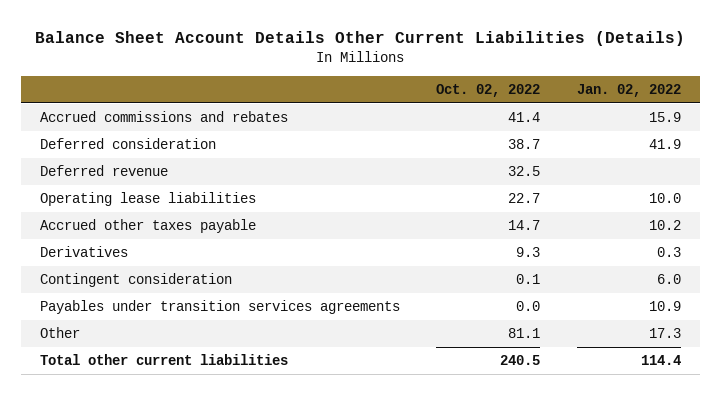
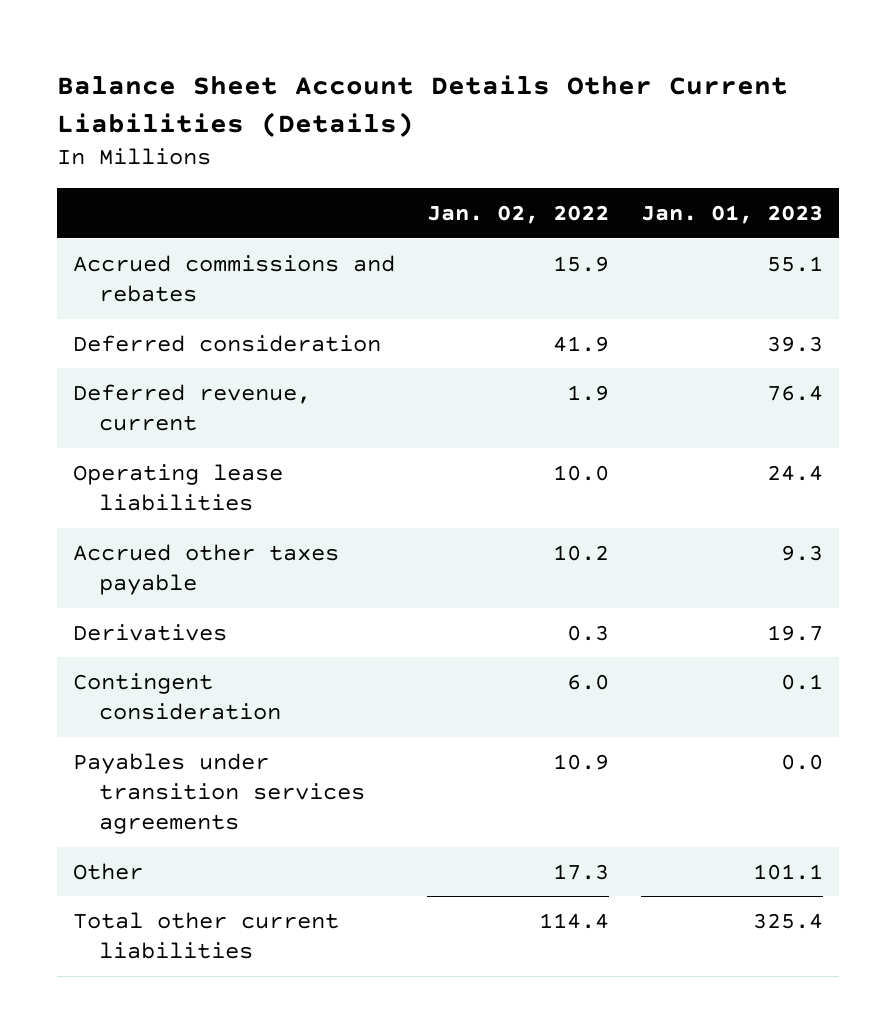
- | Oct. 02, 2022 | Jan. 02, 2022
+ | Jan. 02, 2022 | Jan. 01, 2023
- Deferred revenue | 32.5 |
+ Deferred revenue, current | 1.9 | 76.4

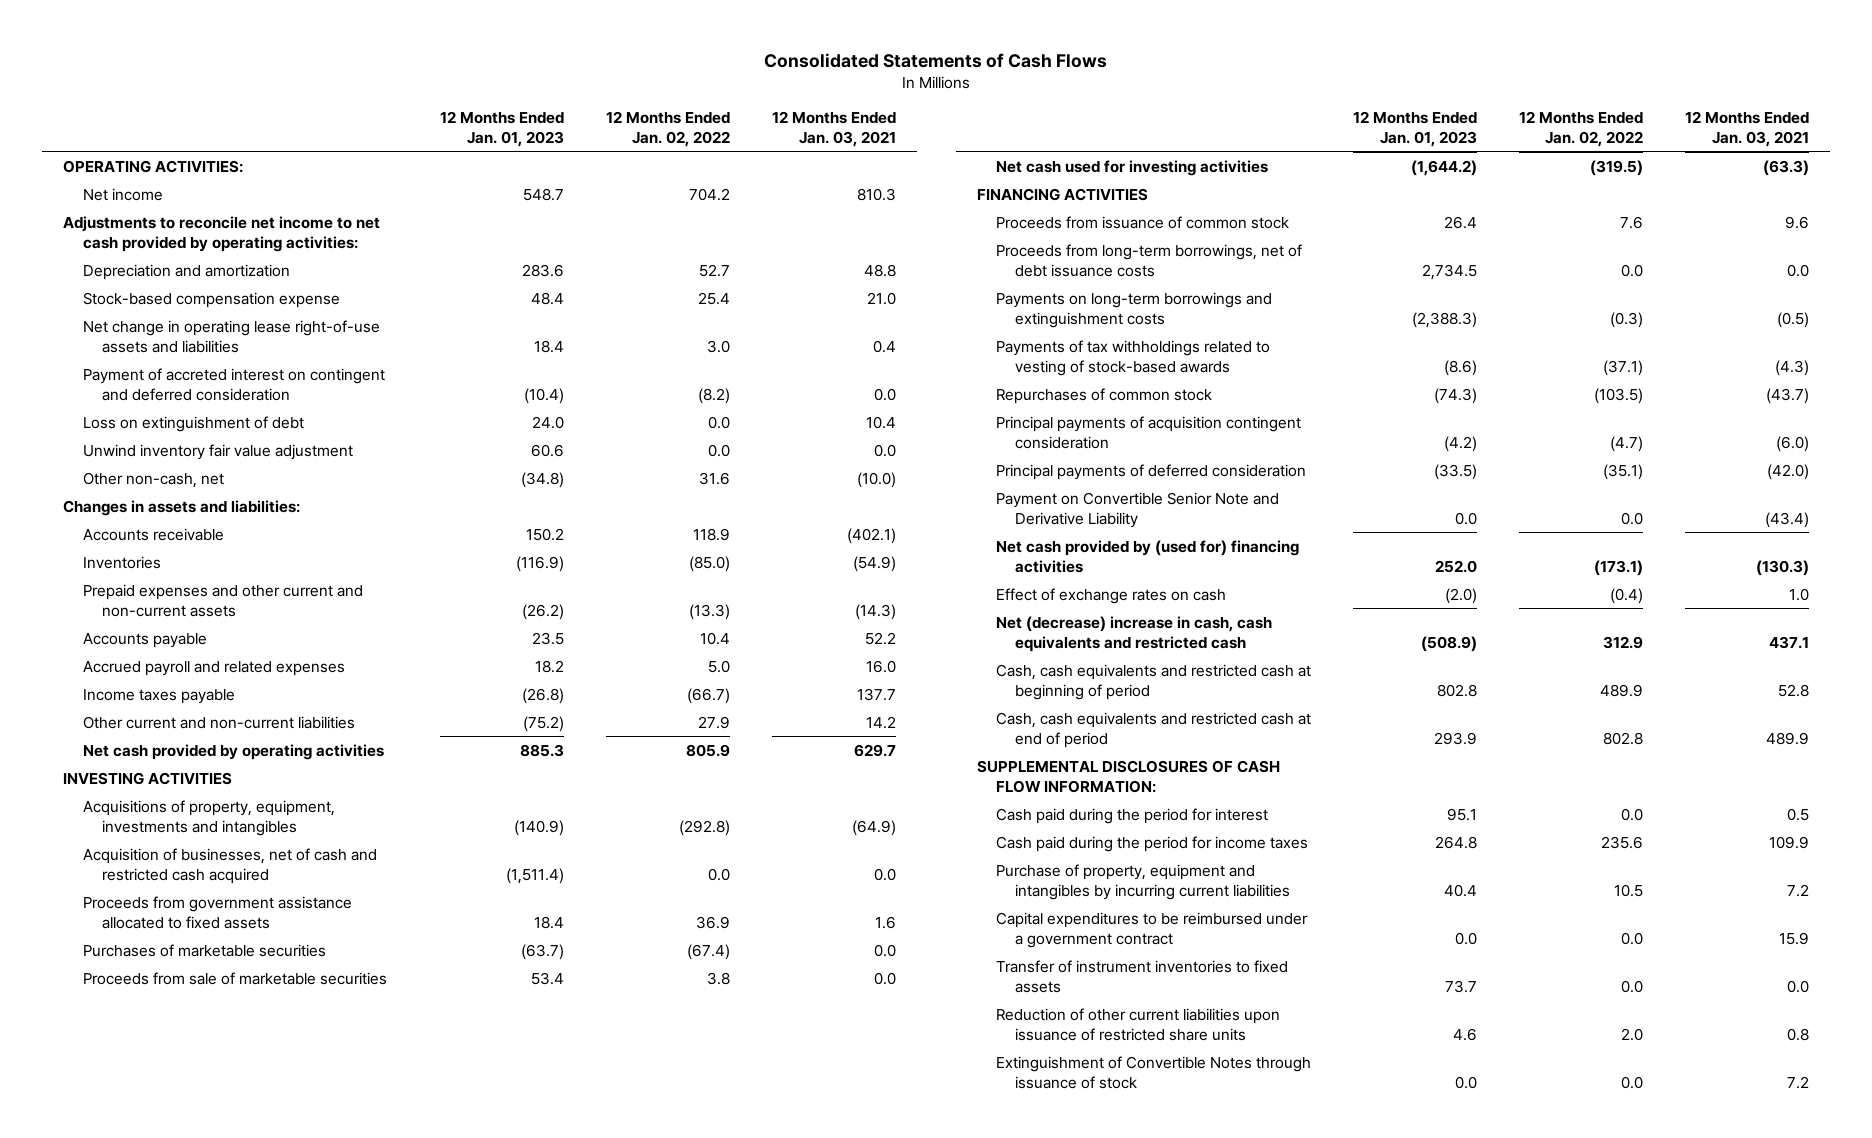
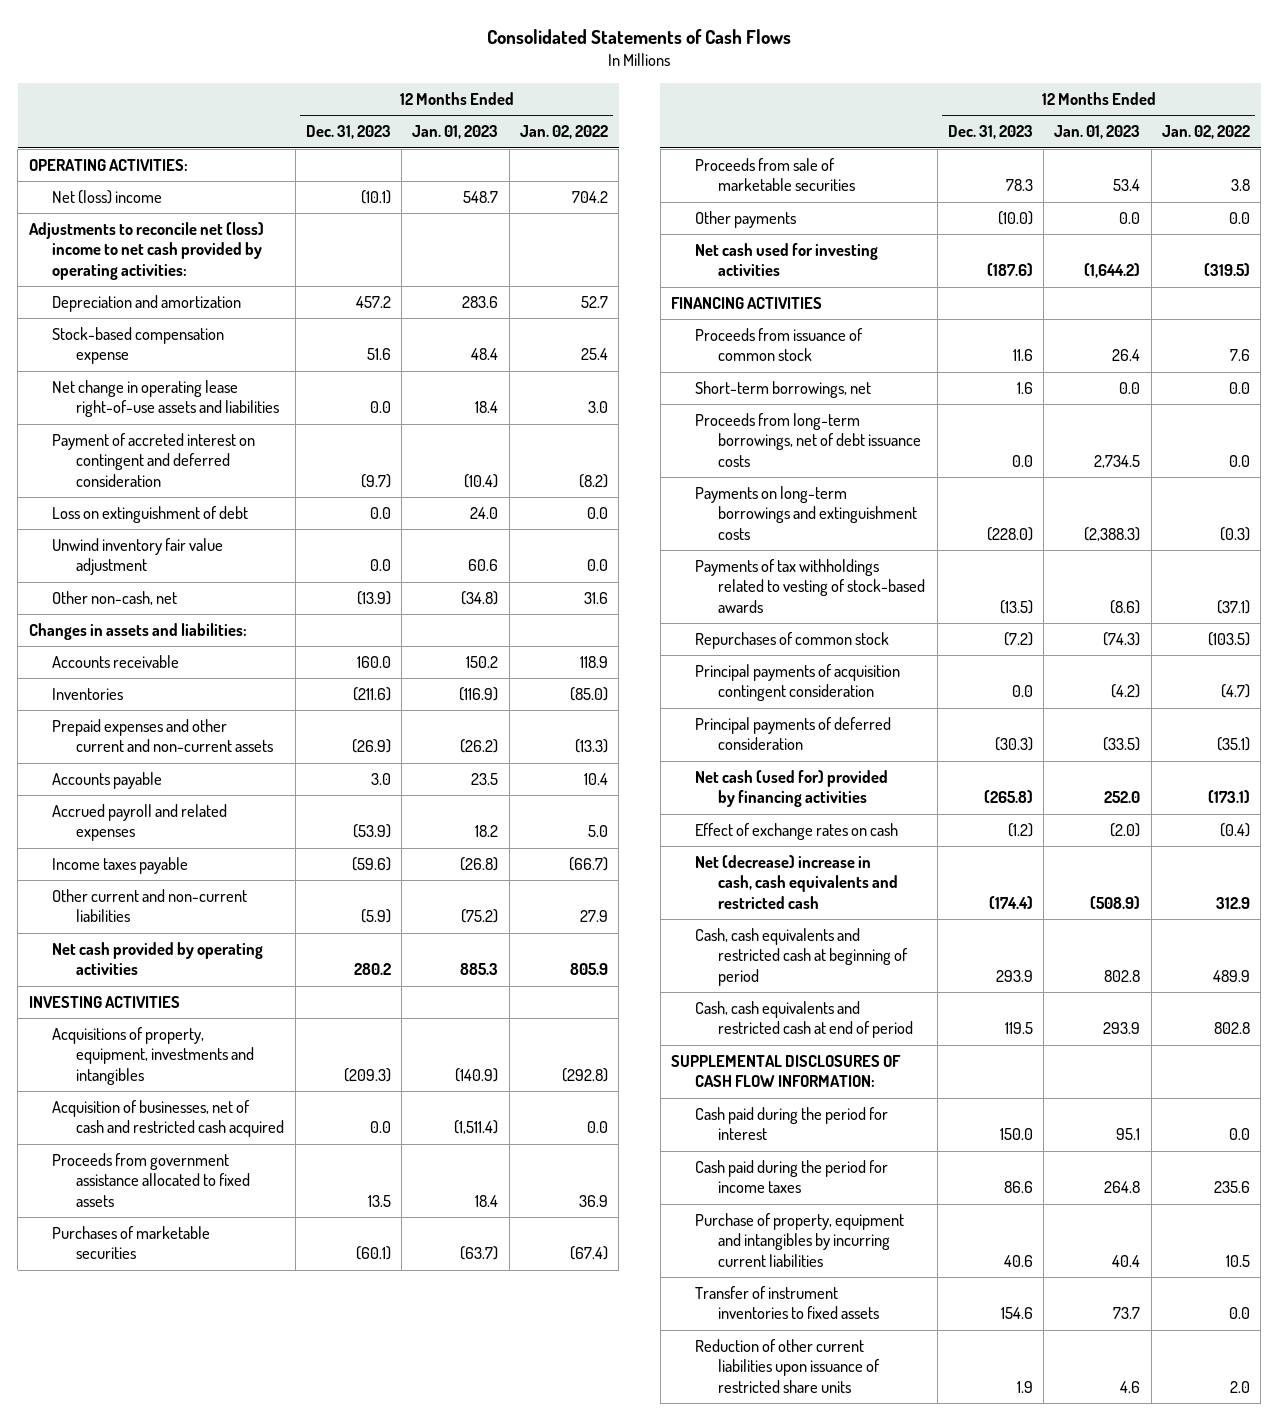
- | 12 Months Ended Jan. 01, 2023 | 12 Months Ended Jan. 02, 2022 | 12 Months Ended Jan. 03, 2021
+ | 12 Months Ended Dec. 31, 2023 | 12 Months Ended Jan. 01, 2023 | 12 Months Ended Jan. 02, 2022
- Net income | 548.7 | 704.2 | 810.3
- Adjustments to reconcile net income to net cash provided by operating activities:
+ Net (loss) income | (10.1) | 548.7 | 704.2
+ Adjustments to reconcile net (loss) income to net cash provided by operating activities:
+ Other payments | (10.0) | 0.0 | 0.0
+ Short-term borrowings, net | 1.6 | 0.0 | 0.0
- Payment on Convertible Senior Note and Derivative Liability | 0.0 | 0.0 | (43.4)
- Net cash provided by (used for) financing activities | 252.0 | (173.1) | (130.3)
+ Net cash (used for) provided by financing activities | (265.8) | 252.0 | (173.1)
- Capital expenditures to be reimbursed under a government contract | 0.0 | 0.0 | 15.9
- Extinguishment of Convertible Notes through issuance of stock | 0.0 | 0.0 | 7.2

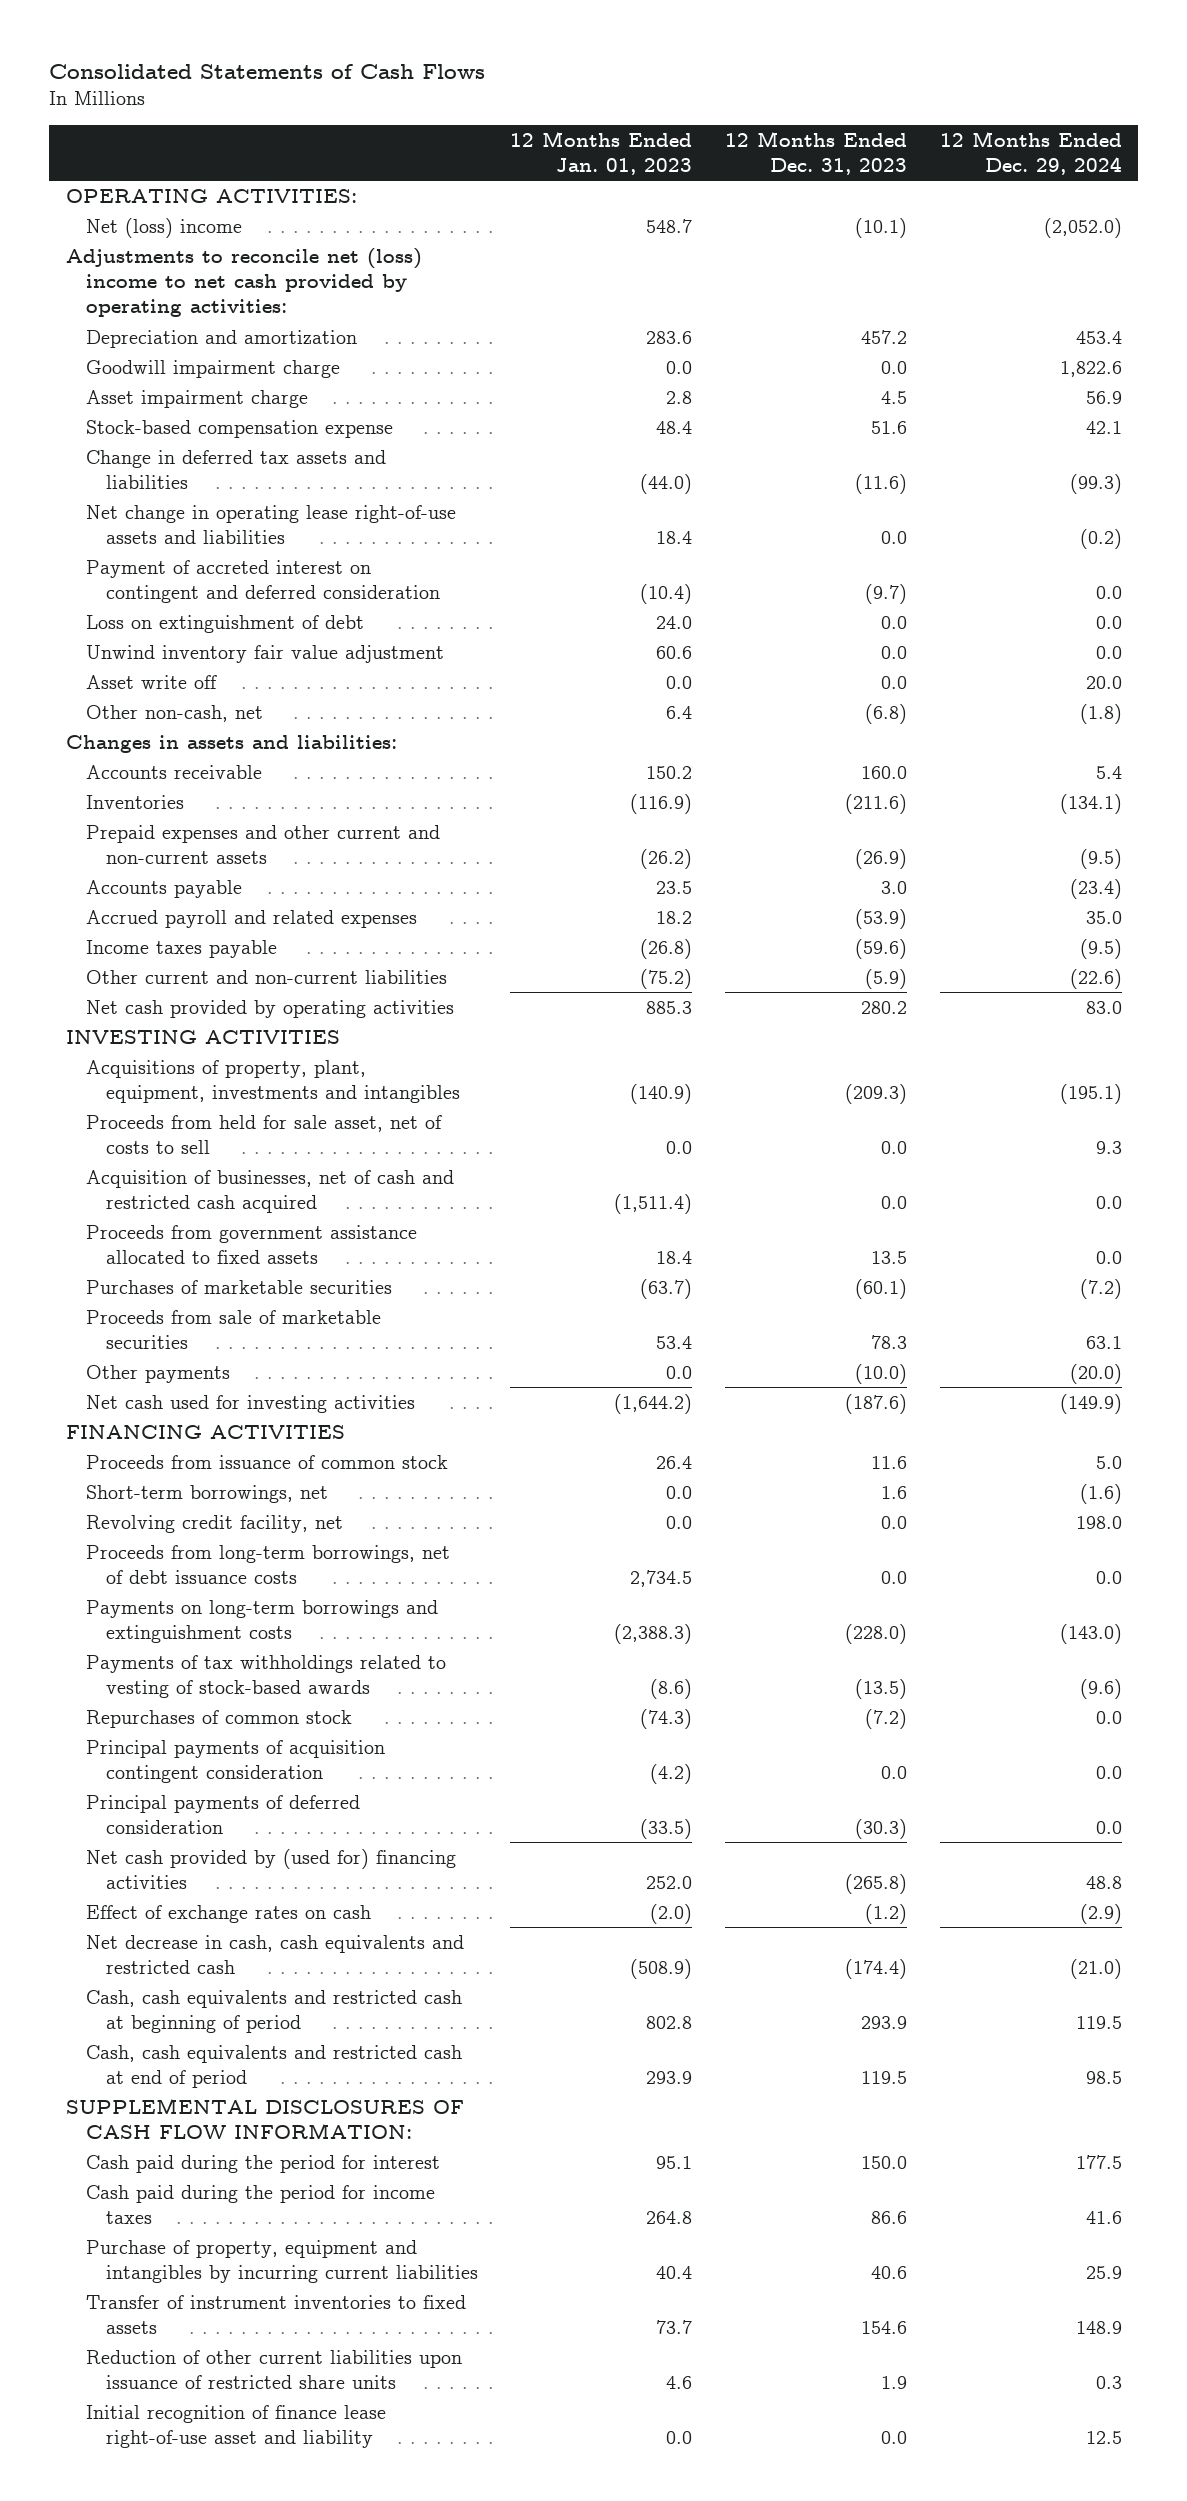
- | 12 Months Ended Dec. 31, 2023 | 12 Months Ended Jan. 01, 2023 | 12 Months Ended Jan. 02, 2022
+ | 12 Months Ended Jan. 01, 2023 | 12 Months Ended Dec. 31, 2023 | 12 Months Ended Dec. 29, 2024
+ Goodwill impairment charge | 0.0 | 0.0 | 1,822.6
+ Asset impairment charge | 2.8 | 4.5 | 56.9
+ Change in deferred tax assets and liabilities | (44.0) | (11.6) | (99.3)
- Other non-cash, net | (13.9) | (34.8) | 31.6
+ Asset write off | 0.0 | 0.0 | 20.0
+ Other non-cash, net | 6.4 | (6.8) | (1.8)
- Acquisitions of property, equipment, investments and intangibles | (209.3) | (140.9) | (292.8)
+ Acquisitions of property, plant, equipment, investments and intangibles | (140.9) | (209.3) | (195.1)
+ Proceeds from held for sale asset, net of costs to sell | 0.0 | 0.0 | 9.3
+ Revolving credit facility, net | 0.0 | 0.0 | 198.0
- Net cash (used for) provided by financing activities | (265.8) | 252.0 | (173.1)
+ Net cash provided by (used for) financing activities | 252.0 | (265.8) | 48.8
- Net (decrease) increase in cash, cash equivalents and restricted cash | (174.4) | (508.9) | 312.9
+ Net decrease in cash, cash equivalents and restricted cash | (508.9) | (174.4) | (21.0)
+ Initial recognition of finance lease right-of-use asset and liability | 0.0 | 0.0 | 12.5

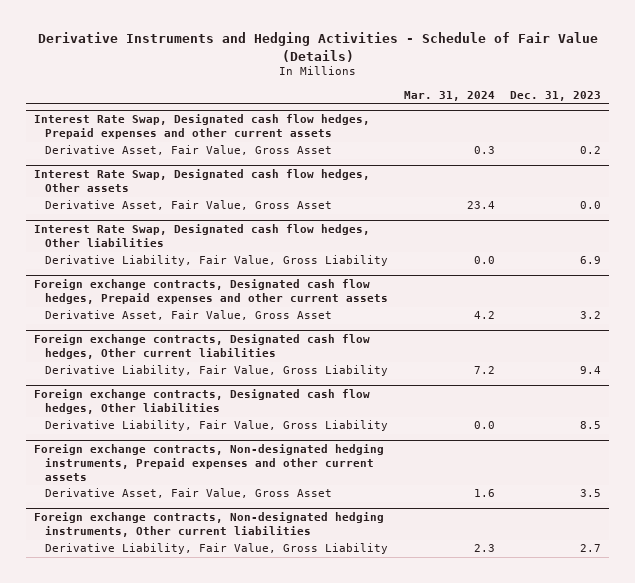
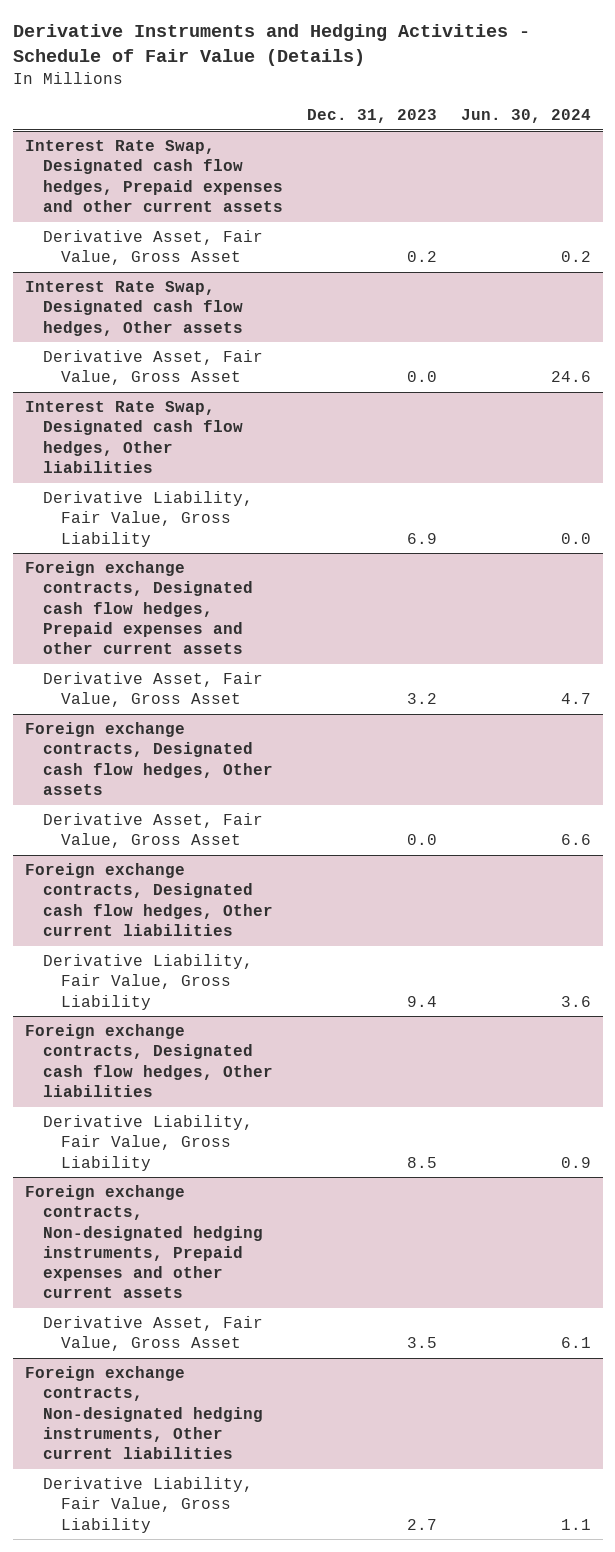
- | Mar. 31, 2024 | Dec. 31, 2023
+ | Dec. 31, 2023 | Jun. 30, 2024
+ Foreign exchange contracts, Designated cash flow hedges, Other assets
+ Derivative Asset, Fair Value, Gross Asset | 0.0 | 6.6

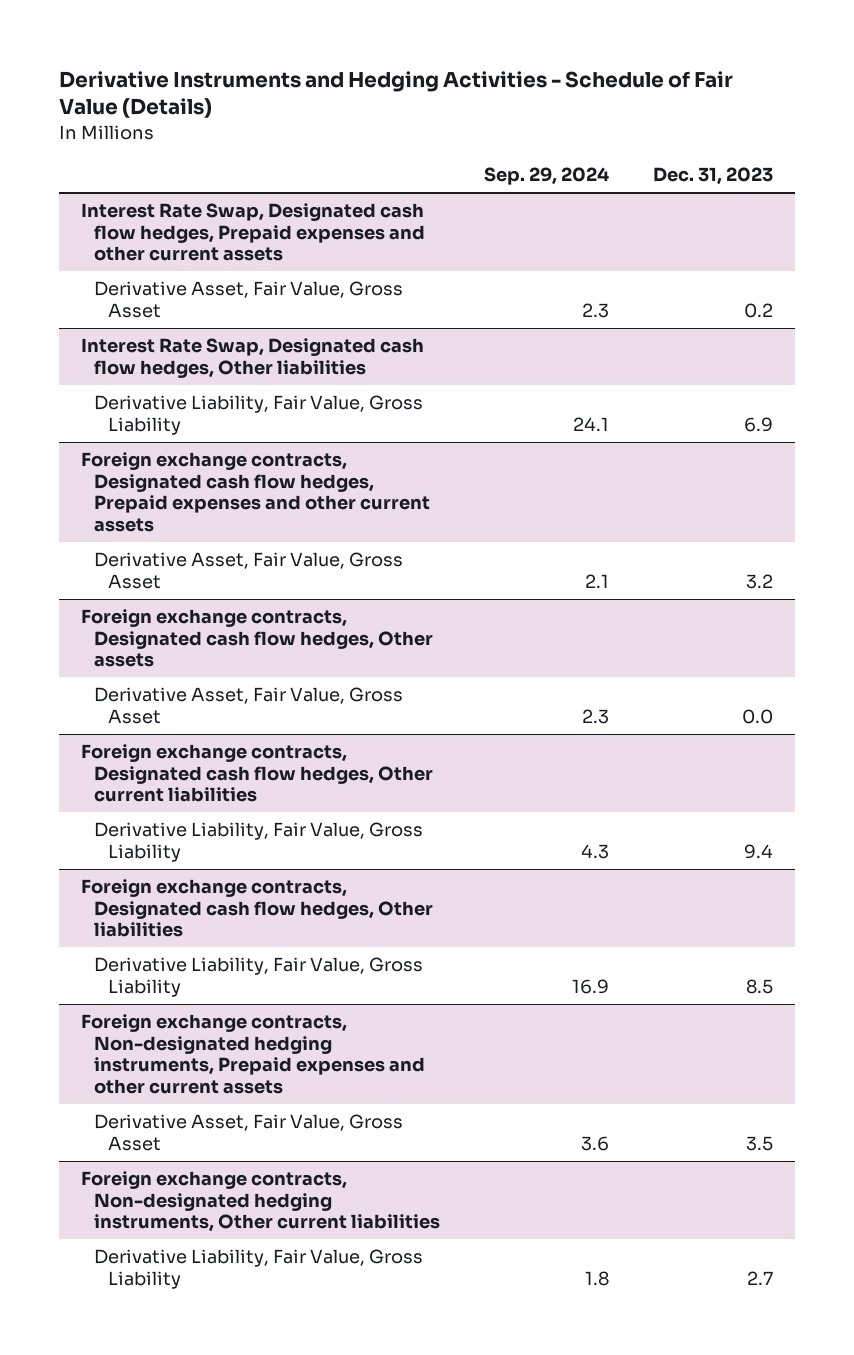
- | Dec. 31, 2023 | Jun. 30, 2024
+ | Sep. 29, 2024 | Dec. 31, 2023
- Interest Rate Swap, Designated cash flow hedges, Other assets
- Derivative Asset, Fair Value, Gross Asset | 0.0 | 24.6

